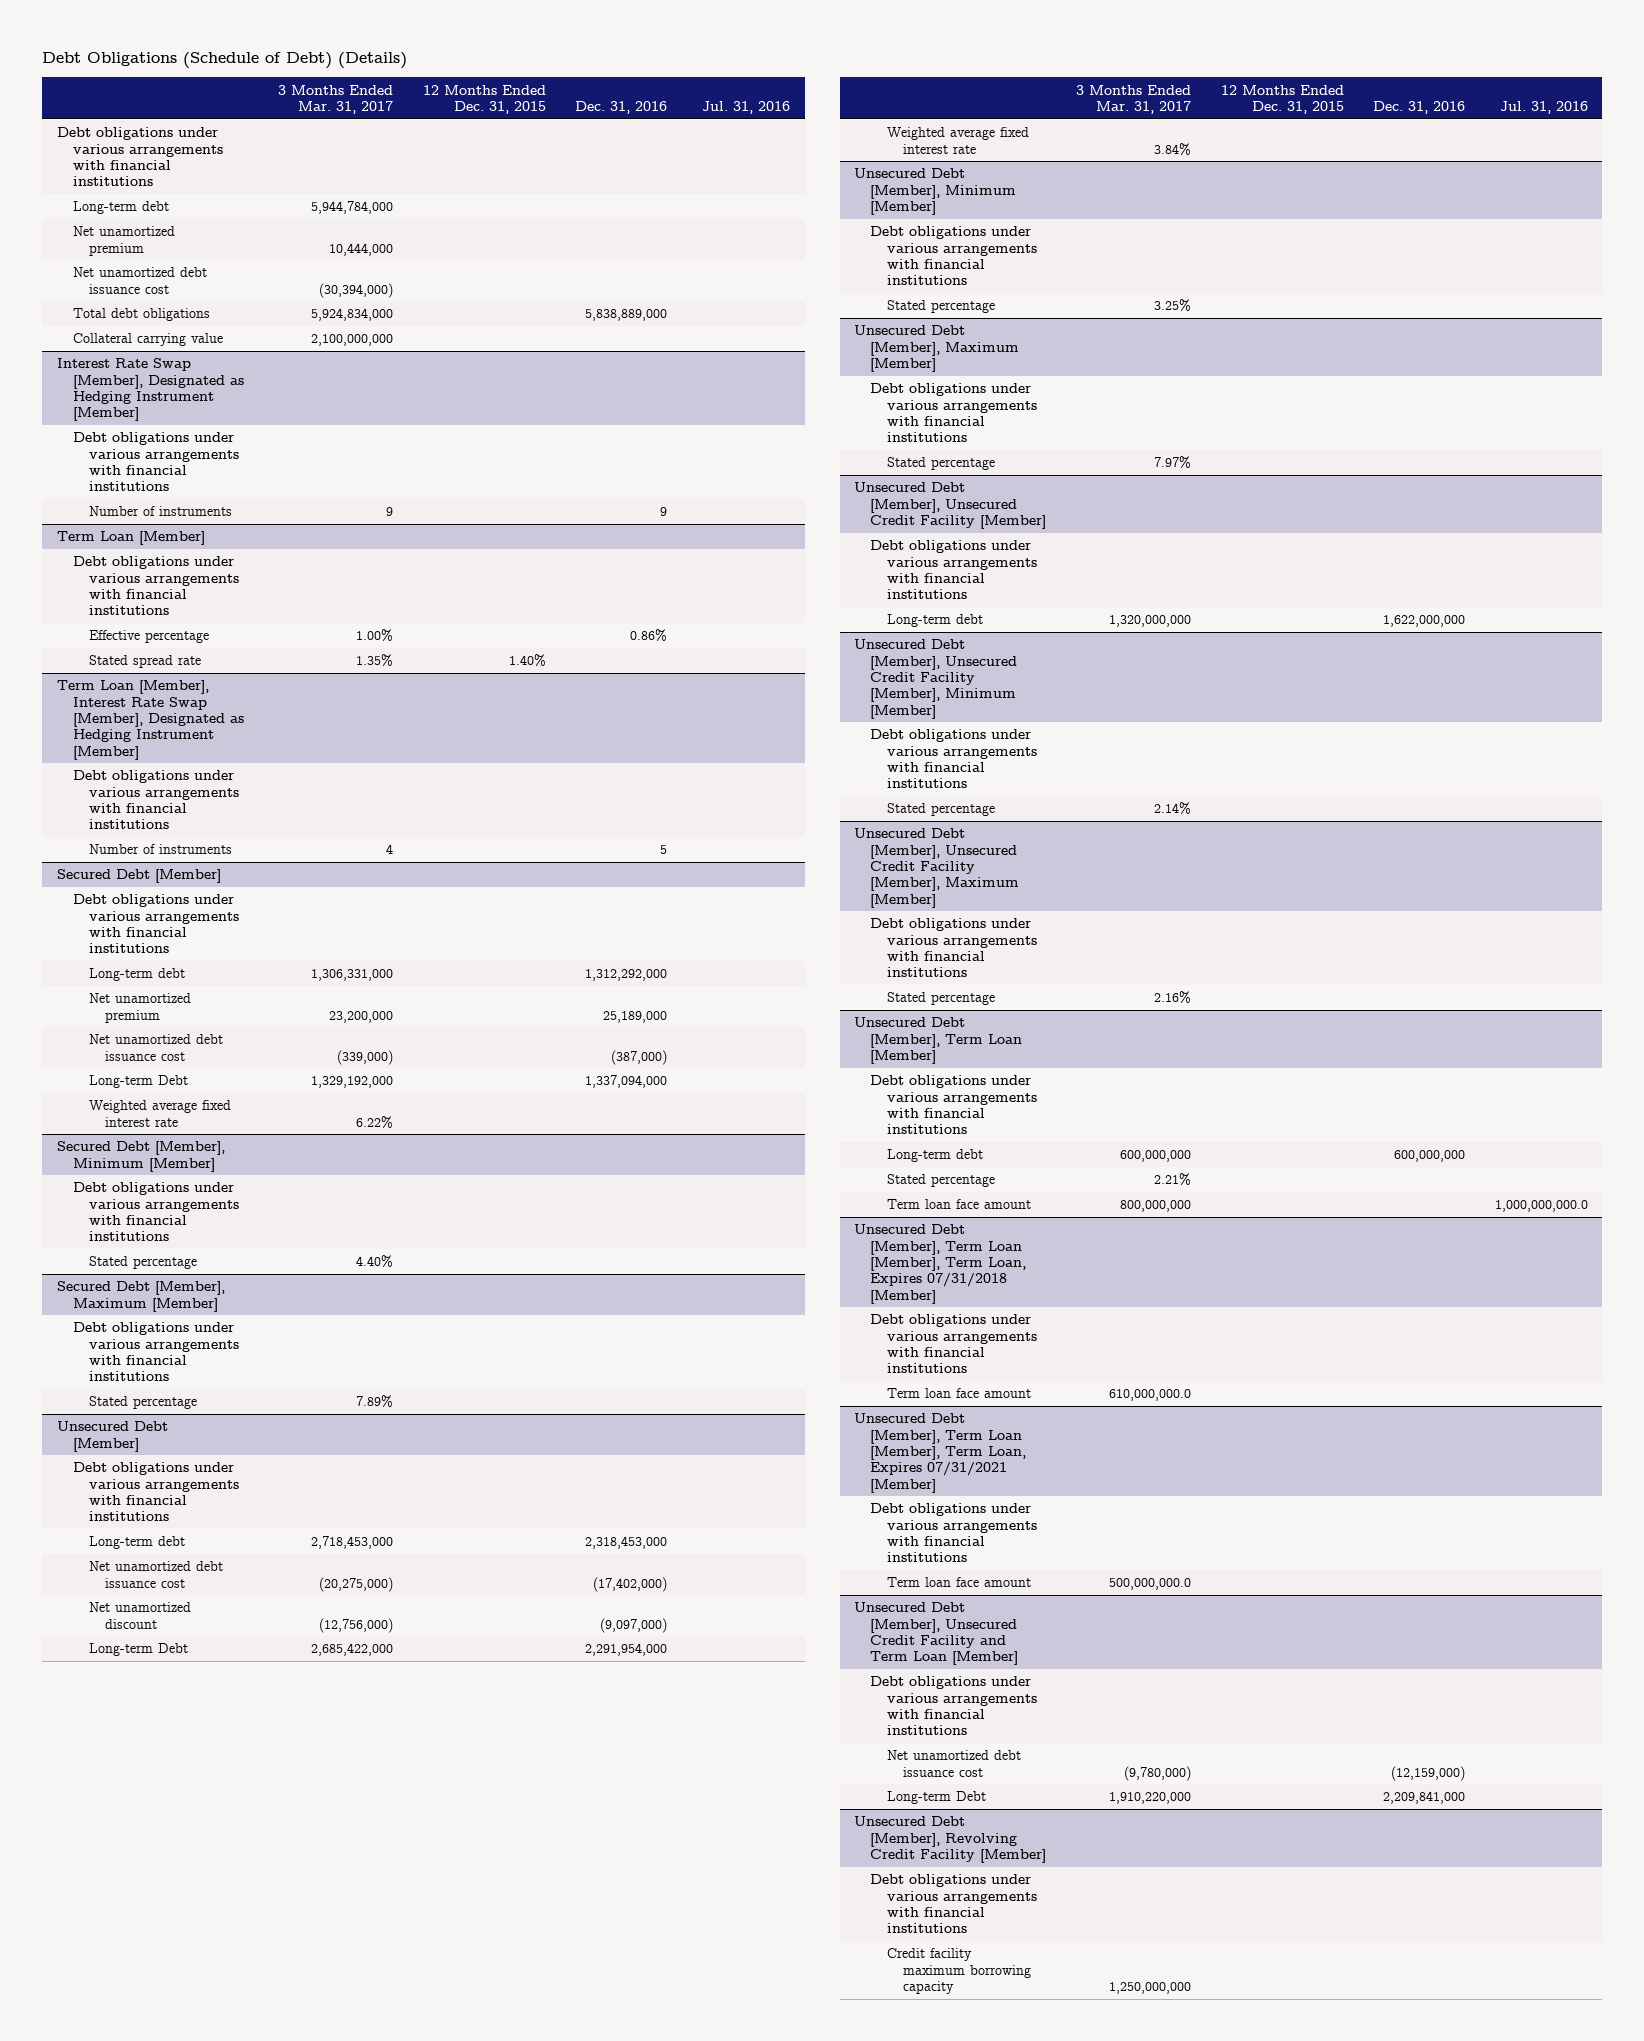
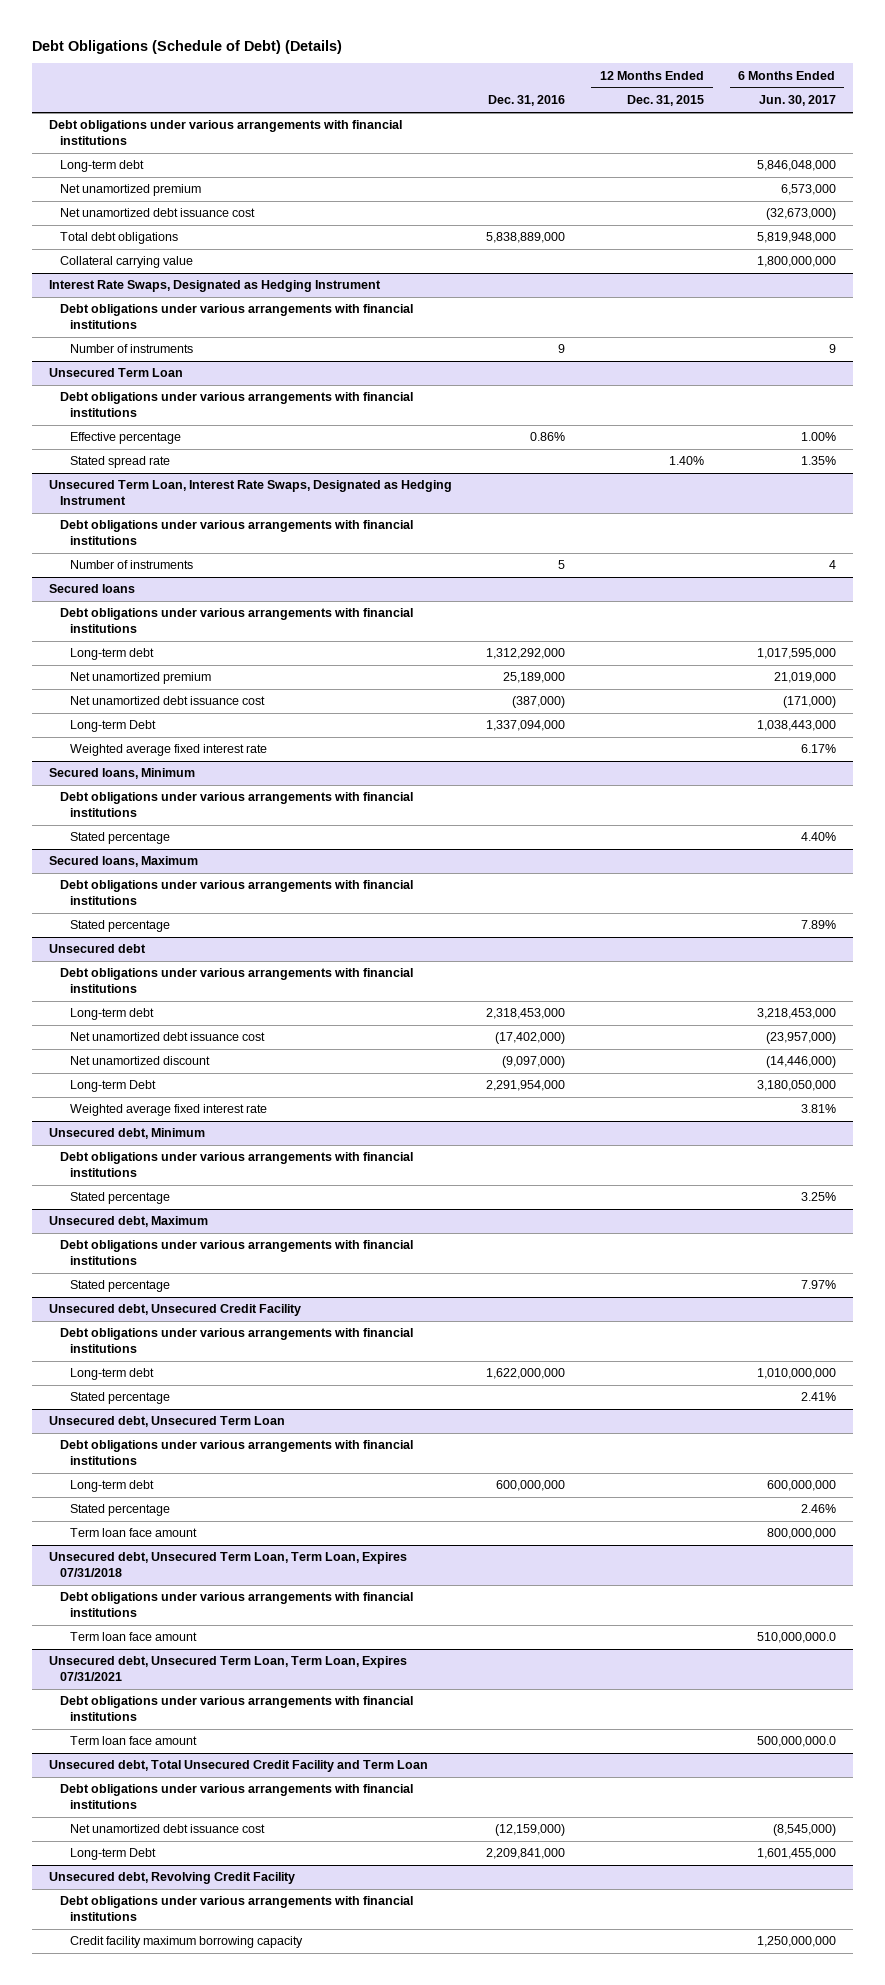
- | 3 Months Ended Mar. 31, 2017 | 12 Months Ended Dec. 31, 2015 | Dec. 31, 2016 | Jul. 31, 2016
+ | Dec. 31, 2016 | 12 Months Ended Dec. 31, 2015 | 6 Months Ended Jun. 30, 2017
- Interest Rate Swap [Member], Designated as Hedging Instrument [Member]
+ Interest Rate Swaps, Designated as Hedging Instrument
- Term Loan [Member]
+ Unsecured Term Loan
- Term Loan [Member], Interest Rate Swap [Member], Designated as Hedging Instrument [Member]
+ Unsecured Term Loan, Interest Rate Swaps, Designated as Hedging Instrument
- Secured Debt [Member]
+ Secured loans
- Secured Debt [Member], Minimum [Member]
+ Secured loans, Minimum
- Secured Debt [Member], Maximum [Member]
+ Secured loans, Maximum
- Unsecured Debt [Member]
+ Unsecured debt
- Unsecured Debt [Member], Minimum [Member]
+ Unsecured debt, Minimum
- Unsecured Debt [Member], Maximum [Member]
+ Unsecured debt, Maximum
- Unsecured Debt [Member], Unsecured Credit Facility [Member]
+ Unsecured debt, Unsecured Credit Facility
- Unsecured Debt [Member], Unsecured Credit Facility [Member], Minimum [Member]
- Debt obligations under various arrangements with financial institutions
- Stated percentage | 2.14% | | |
- Unsecured Debt [Member], Unsecured Credit Facility [Member], Maximum [Member]
- Debt obligations under various arrangements with financial institutions
- Stated percentage | 2.16% | | |
- Unsecured Debt [Member], Term Loan [Member]
+ Stated percentage | | | 2.41%
+ Unsecured debt, Unsecured Term Loan
- Unsecured Debt [Member], Term Loan [Member], Term Loan, Expires 07/31/2018 [Member]
+ Unsecured debt, Unsecured Term Loan, Term Loan, Expires 07/31/2018
- Unsecured Debt [Member], Term Loan [Member], Term Loan, Expires 07/31/2021 [Member]
+ Unsecured debt, Unsecured Term Loan, Term Loan, Expires 07/31/2021
- Unsecured Debt [Member], Unsecured Credit Facility and Term Loan [Member]
+ Unsecured debt, Total Unsecured Credit Facility and Term Loan
- Unsecured Debt [Member], Revolving Credit Facility [Member]
+ Unsecured debt, Revolving Credit Facility

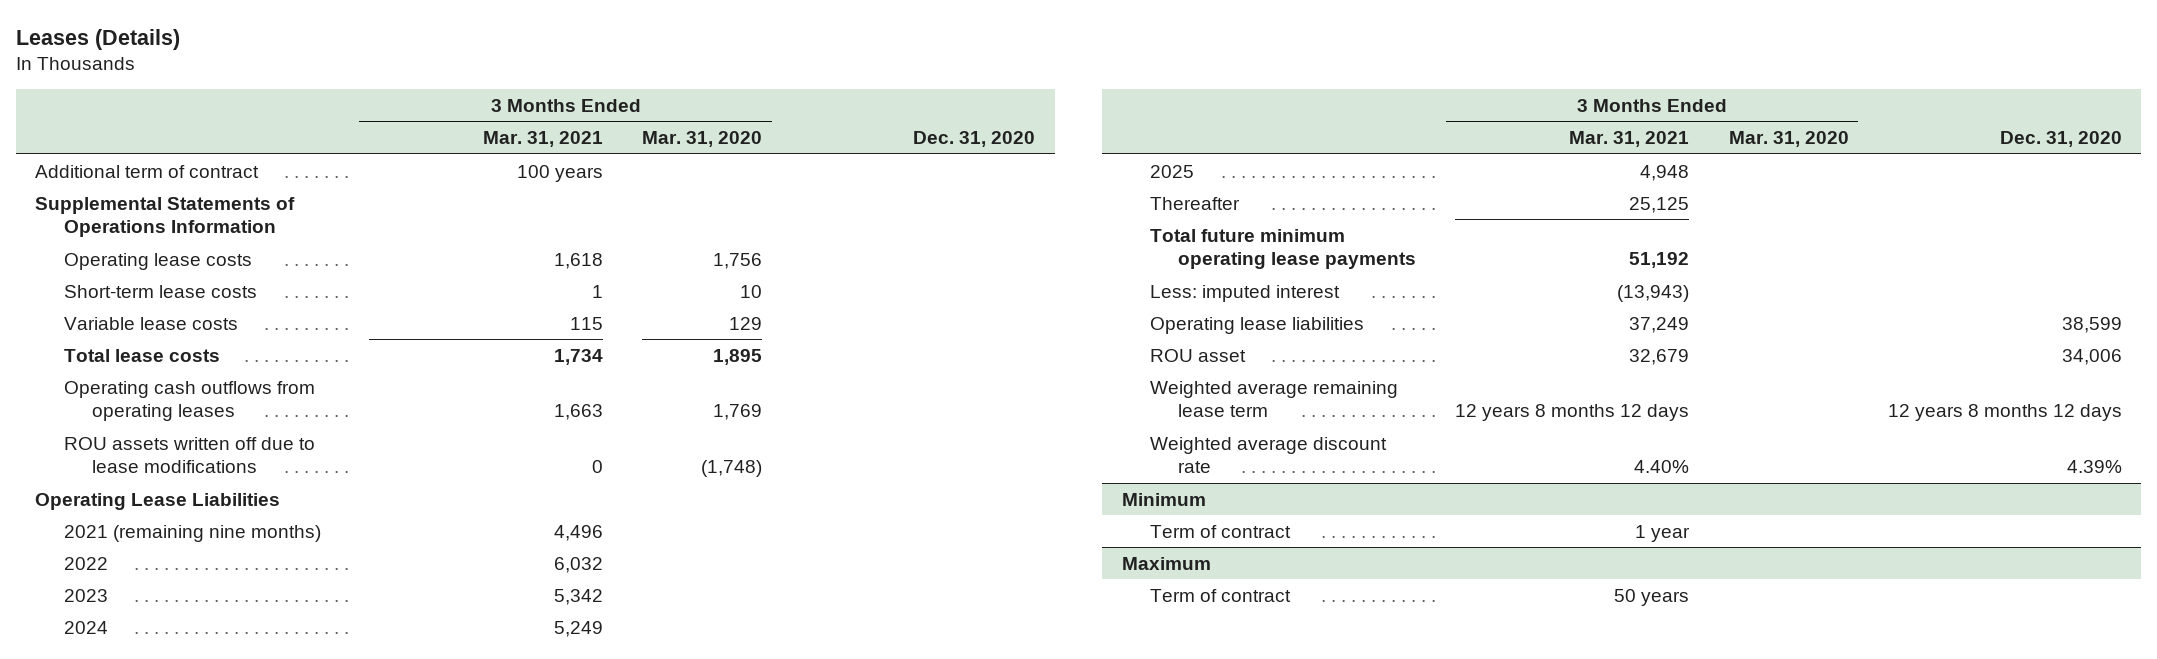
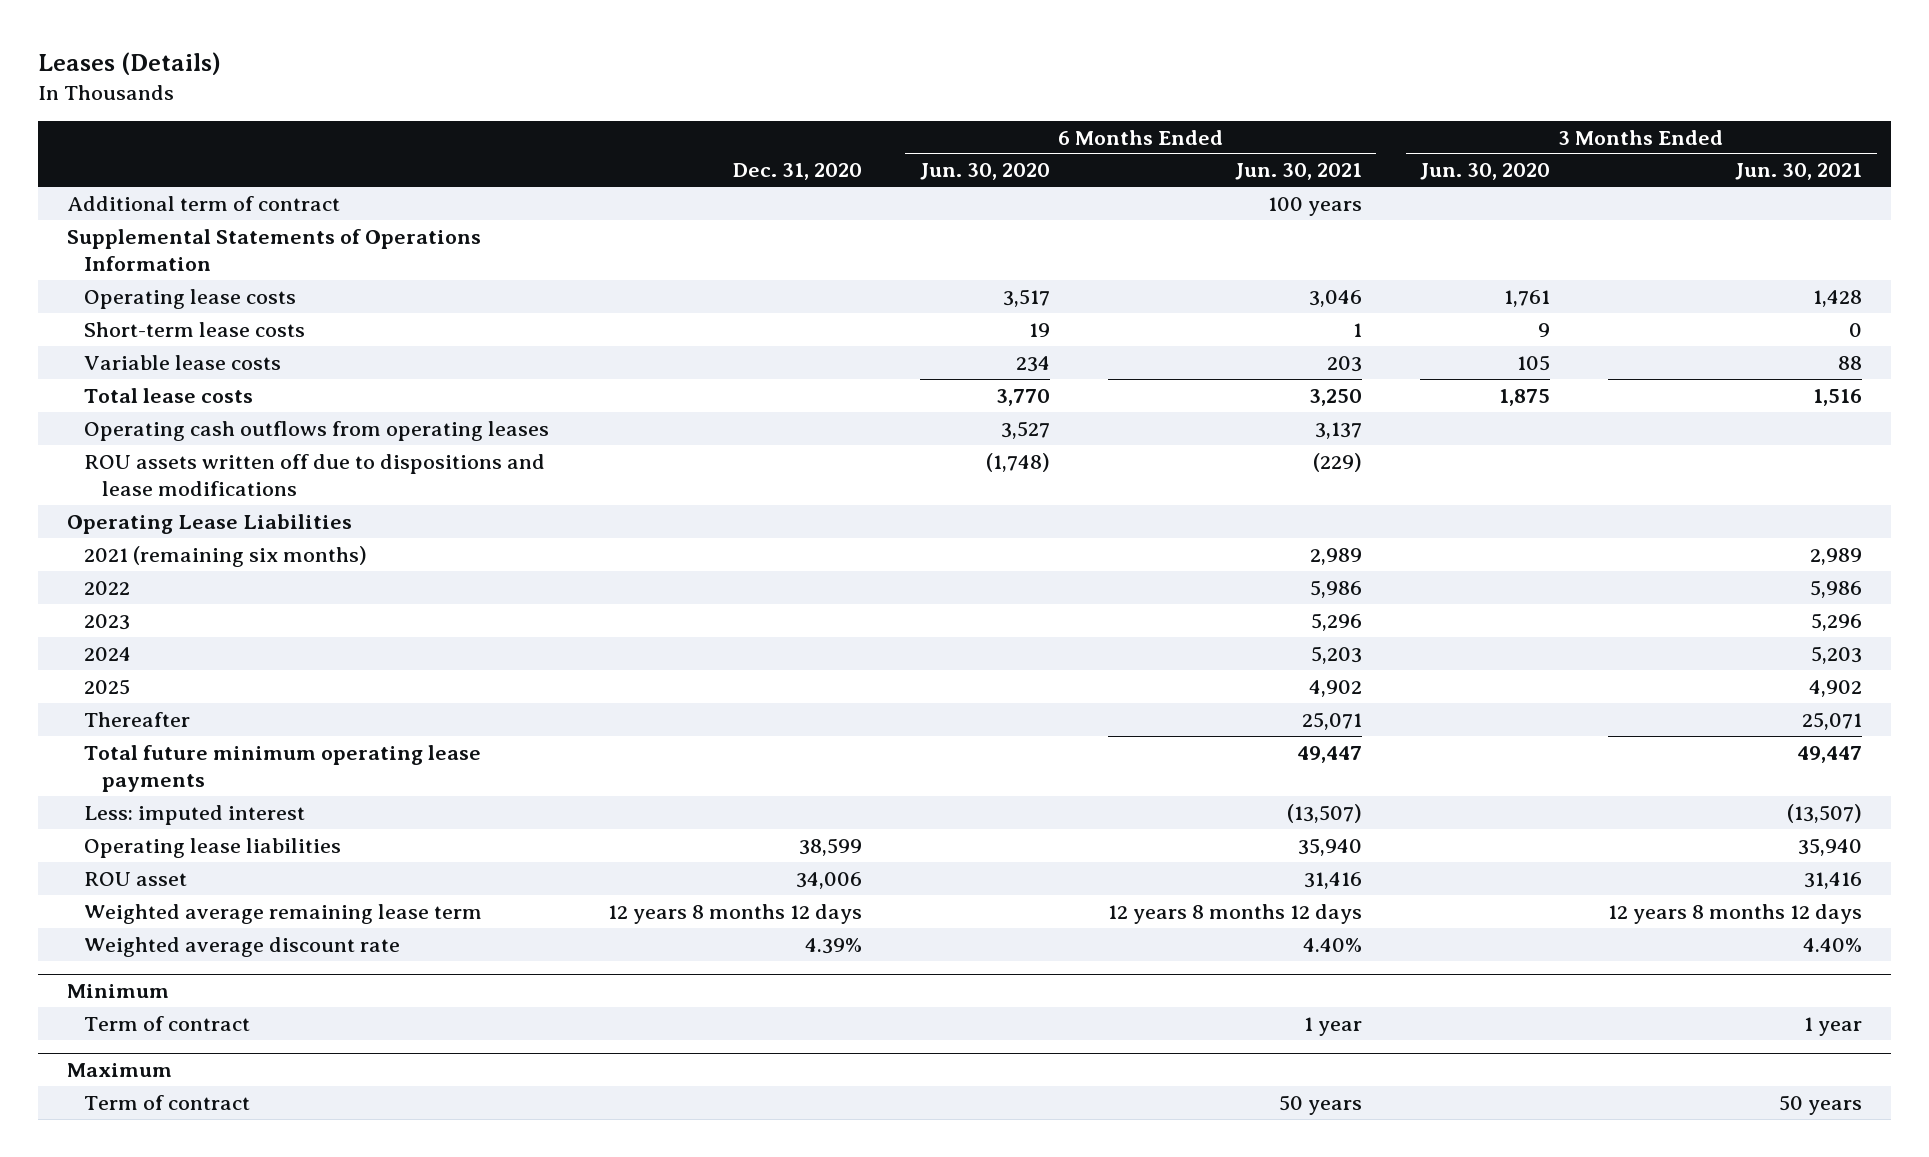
- | 3 Months Ended Mar. 31, 2021 | 3 Months Ended Mar. 31, 2020 | Dec. 31, 2020
+ | Dec. 31, 2020 | 6 Months Ended Jun. 30, 2020 | 6 Months Ended Jun. 30, 2021 | 3 Months Ended Jun. 30, 2020 | 3 Months Ended Jun. 30, 2021
- ROU assets written off due to lease modifications | 0 | (1,748) |
+ ROU assets written off due to dispositions and lease modifications | | (1,748) | (229) | |
- 2021 (remaining nine months) | 4,496 | |
+ 2021 (remaining six months) | | | 2,989 | | 2,989

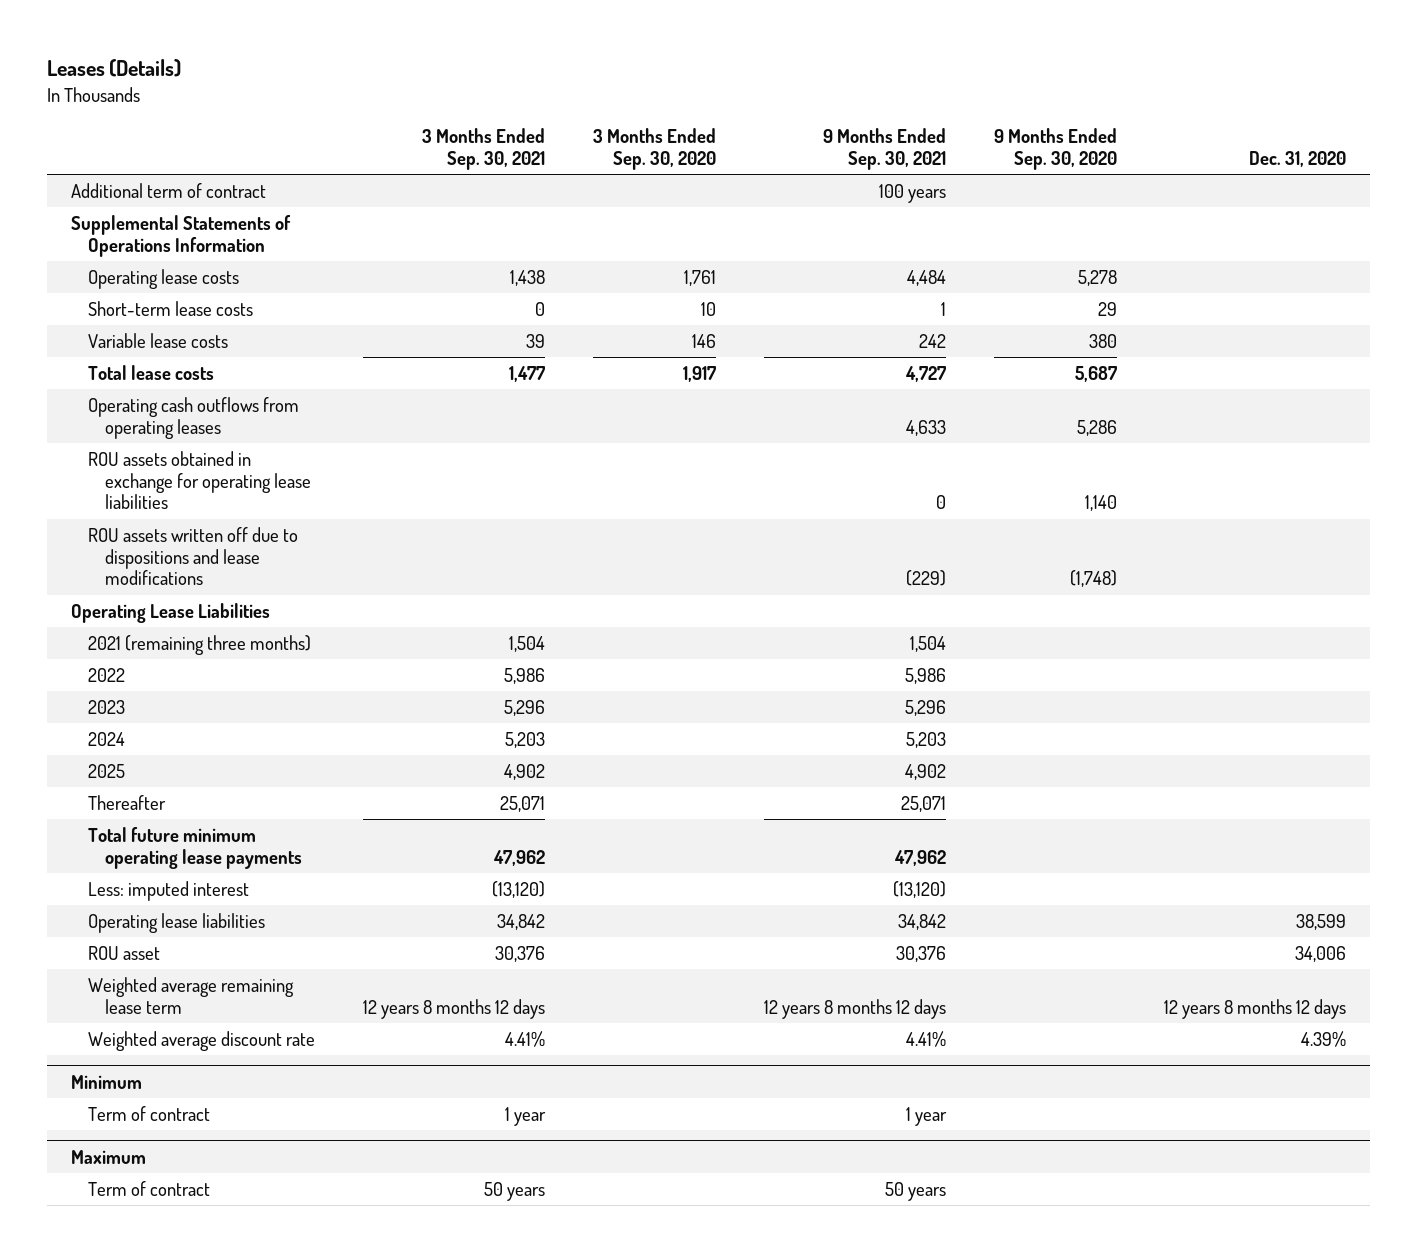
- | Dec. 31, 2020 | 6 Months Ended Jun. 30, 2020 | 6 Months Ended Jun. 30, 2021 | 3 Months Ended Jun. 30, 2020 | 3 Months Ended Jun. 30, 2021
+ | 3 Months Ended Sep. 30, 2021 | 3 Months Ended Sep. 30, 2020 | 9 Months Ended Sep. 30, 2021 | 9 Months Ended Sep. 30, 2020 | Dec. 31, 2020
+ ROU assets obtained in exchange for operating lease liabilities | | | 0 | 1,140 |
- 2021 (remaining six months) | | | 2,989 | | 2,989
+ 2021 (remaining three months) | 1,504 | | 1,504 | |

